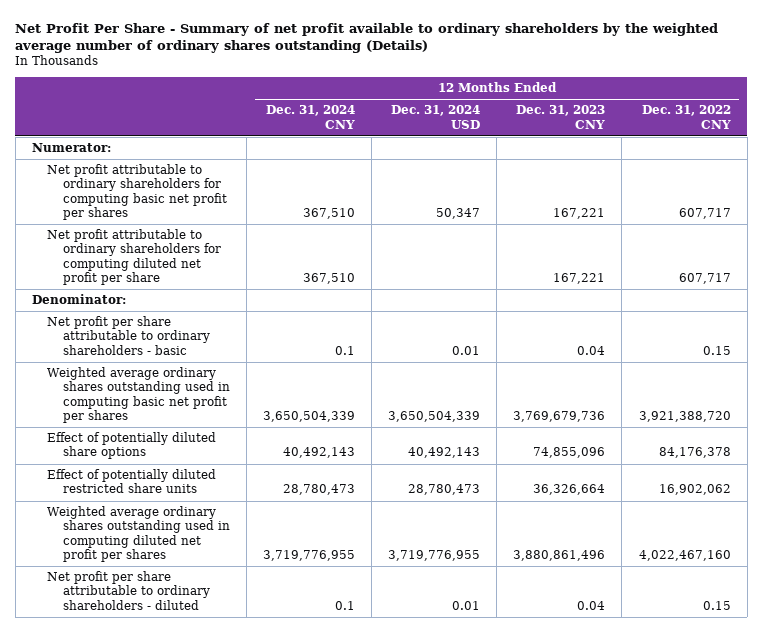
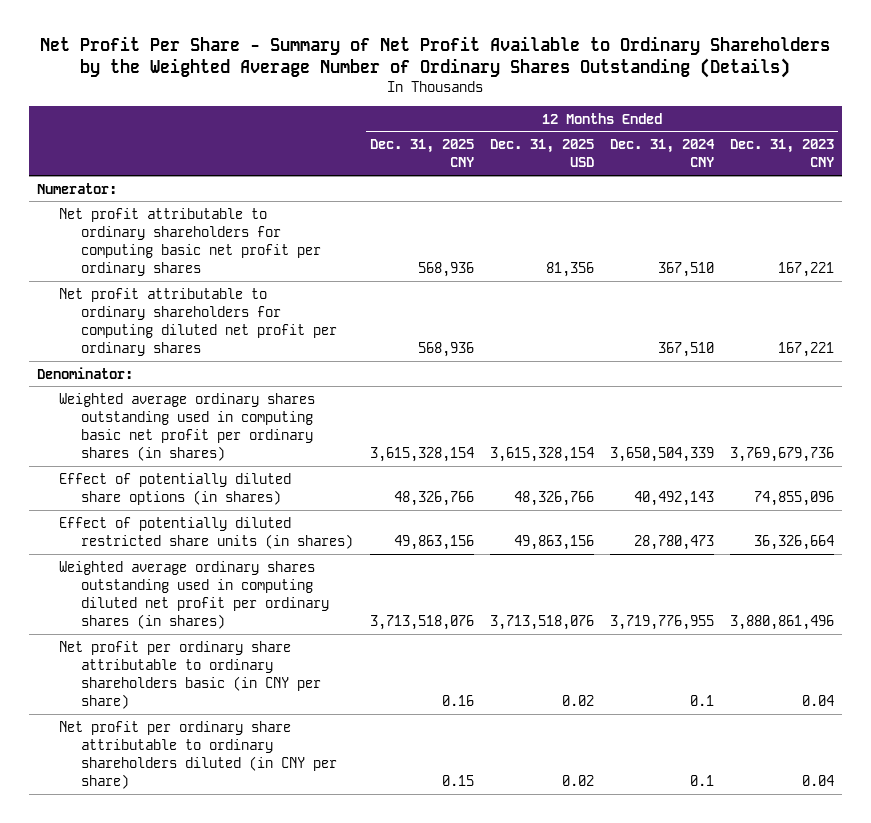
- Net Profit Per Share - Summary of net profit available to ordinary shareholders by the weighted average number of ordinary shares outstanding (Details)
+ Net Profit Per Share - Summary of Net Profit Available to Ordinary Shareholders by the Weighted Average Number of Ordinary Shares Outstanding (Details)
- | 12 Months Ended Dec. 31, 2024 CNY | 12 Months Ended Dec. 31, 2024 USD | 12 Months Ended Dec. 31, 2023 CNY | 12 Months Ended Dec. 31, 2022 CNY
+ | 12 Months Ended Dec. 31, 2025 CNY | 12 Months Ended Dec. 31, 2025 USD | 12 Months Ended Dec. 31, 2024 CNY | 12 Months Ended Dec. 31, 2023 CNY
- Net profit attributable to ordinary shareholders for computing basic net profit per shares | 367,510 | 50,347 | 167,221 | 607,717
- Net profit attributable to ordinary shareholders for computing diluted net profit per share | 367,510 | | 167,221 | 607,717
+ Net profit attributable to ordinary shareholders for computing basic net profit per ordinary shares | 568,936 | 81,356 | 367,510 | 167,221
+ Net profit attributable to ordinary shareholders for computing diluted net profit per ordinary shares | 568,936 | | 367,510 | 167,221
- Net profit per share attributable to ordinary shareholders - basic | 0.1 | 0.01 | 0.04 | 0.15
- Weighted average ordinary shares outstanding used in computing basic net profit per shares | 3,650,504,339 | 3,650,504,339 | 3,769,679,736 | 3,921,388,720
- Effect of potentially diluted share options | 40,492,143 | 40,492,143 | 74,855,096 | 84,176,378
- Effect of potentially diluted restricted share units | 28,780,473 | 28,780,473 | 36,326,664 | 16,902,062
- Weighted average ordinary shares outstanding used in computing diluted net profit per shares | 3,719,776,955 | 3,719,776,955 | 3,880,861,496 | 4,022,467,160
- Net profit per share attributable to ordinary shareholders - diluted | 0.1 | 0.01 | 0.04 | 0.15
+ Weighted average ordinary shares outstanding used in computing basic net profit per ordinary shares (in shares) | 3,615,328,154 | 3,615,328,154 | 3,650,504,339 | 3,769,679,736
+ Effect of potentially diluted share options (in shares) | 48,326,766 | 48,326,766 | 40,492,143 | 74,855,096
+ Effect of potentially diluted restricted share units (in shares) | 49,863,156 | 49,863,156 | 28,780,473 | 36,326,664
+ Weighted average ordinary shares outstanding used in computing diluted net profit per ordinary shares (in shares) | 3,713,518,076 | 3,713,518,076 | 3,719,776,955 | 3,880,861,496
+ Net profit per ordinary share attributable to ordinary shareholders basic (in CNY per share) | 0.16 | 0.02 | 0.1 | 0.04
+ Net profit per ordinary share attributable to ordinary shareholders diluted (in CNY per share) | 0.15 | 0.02 | 0.1 | 0.04

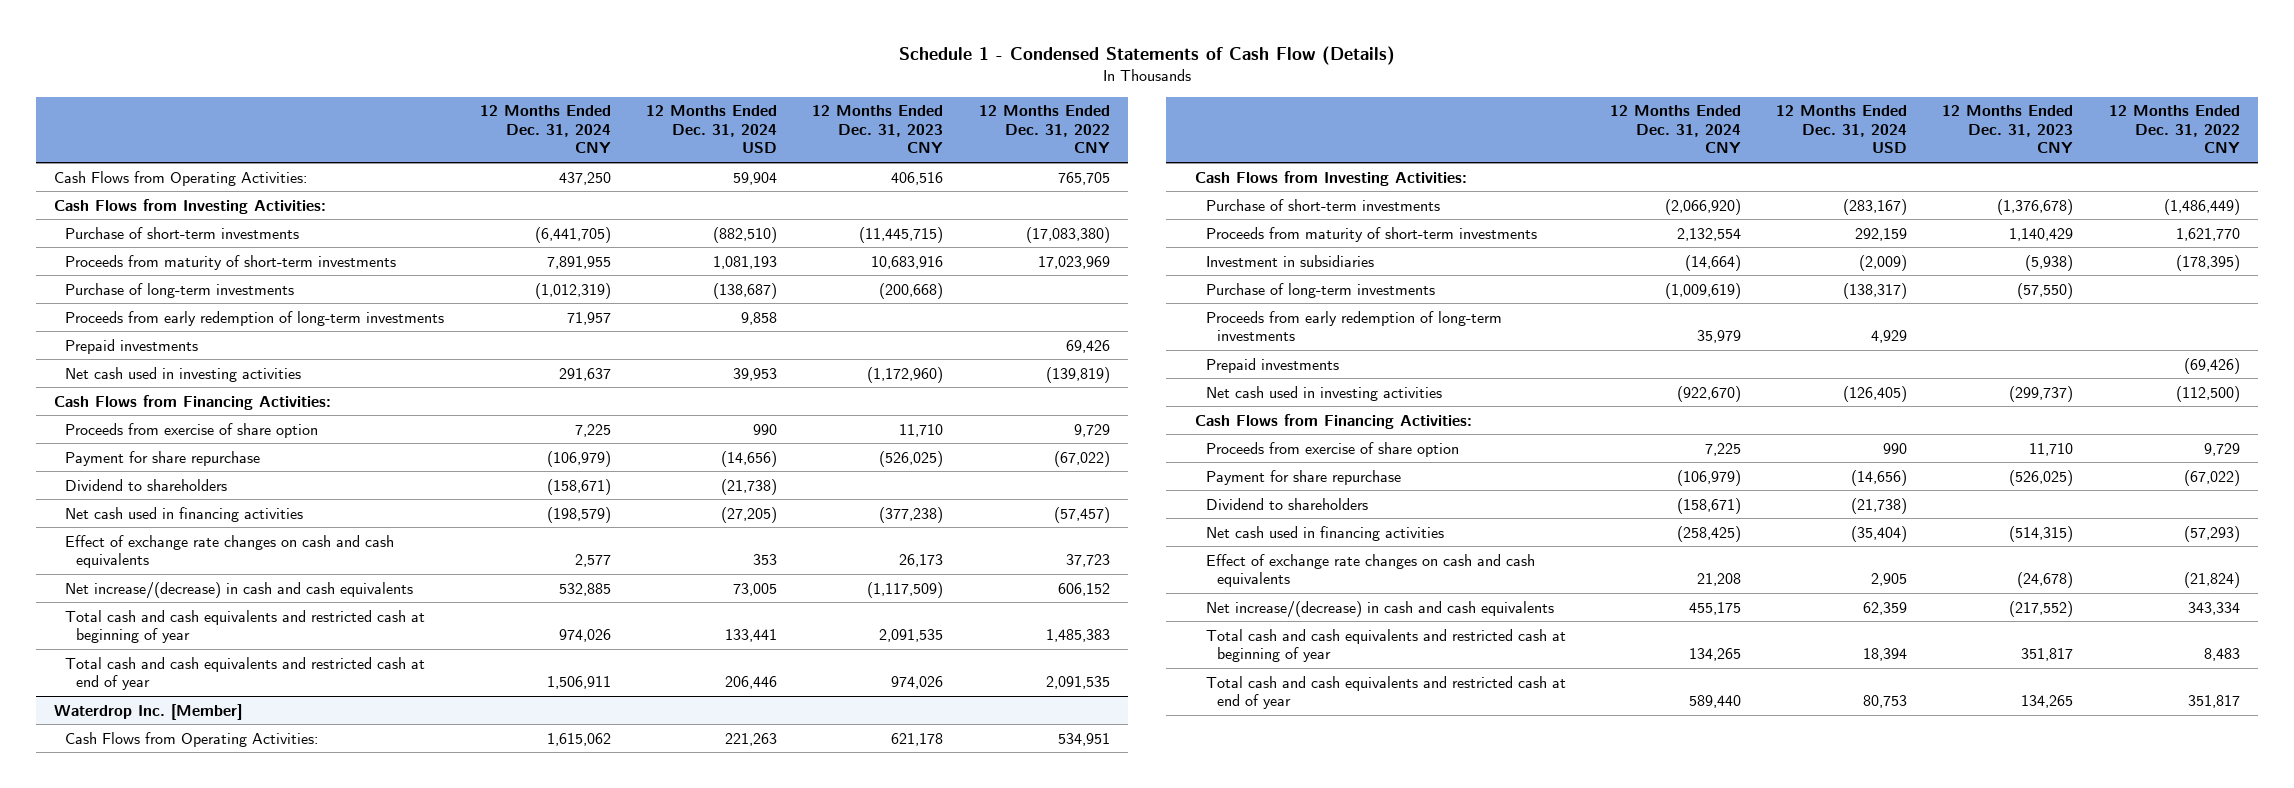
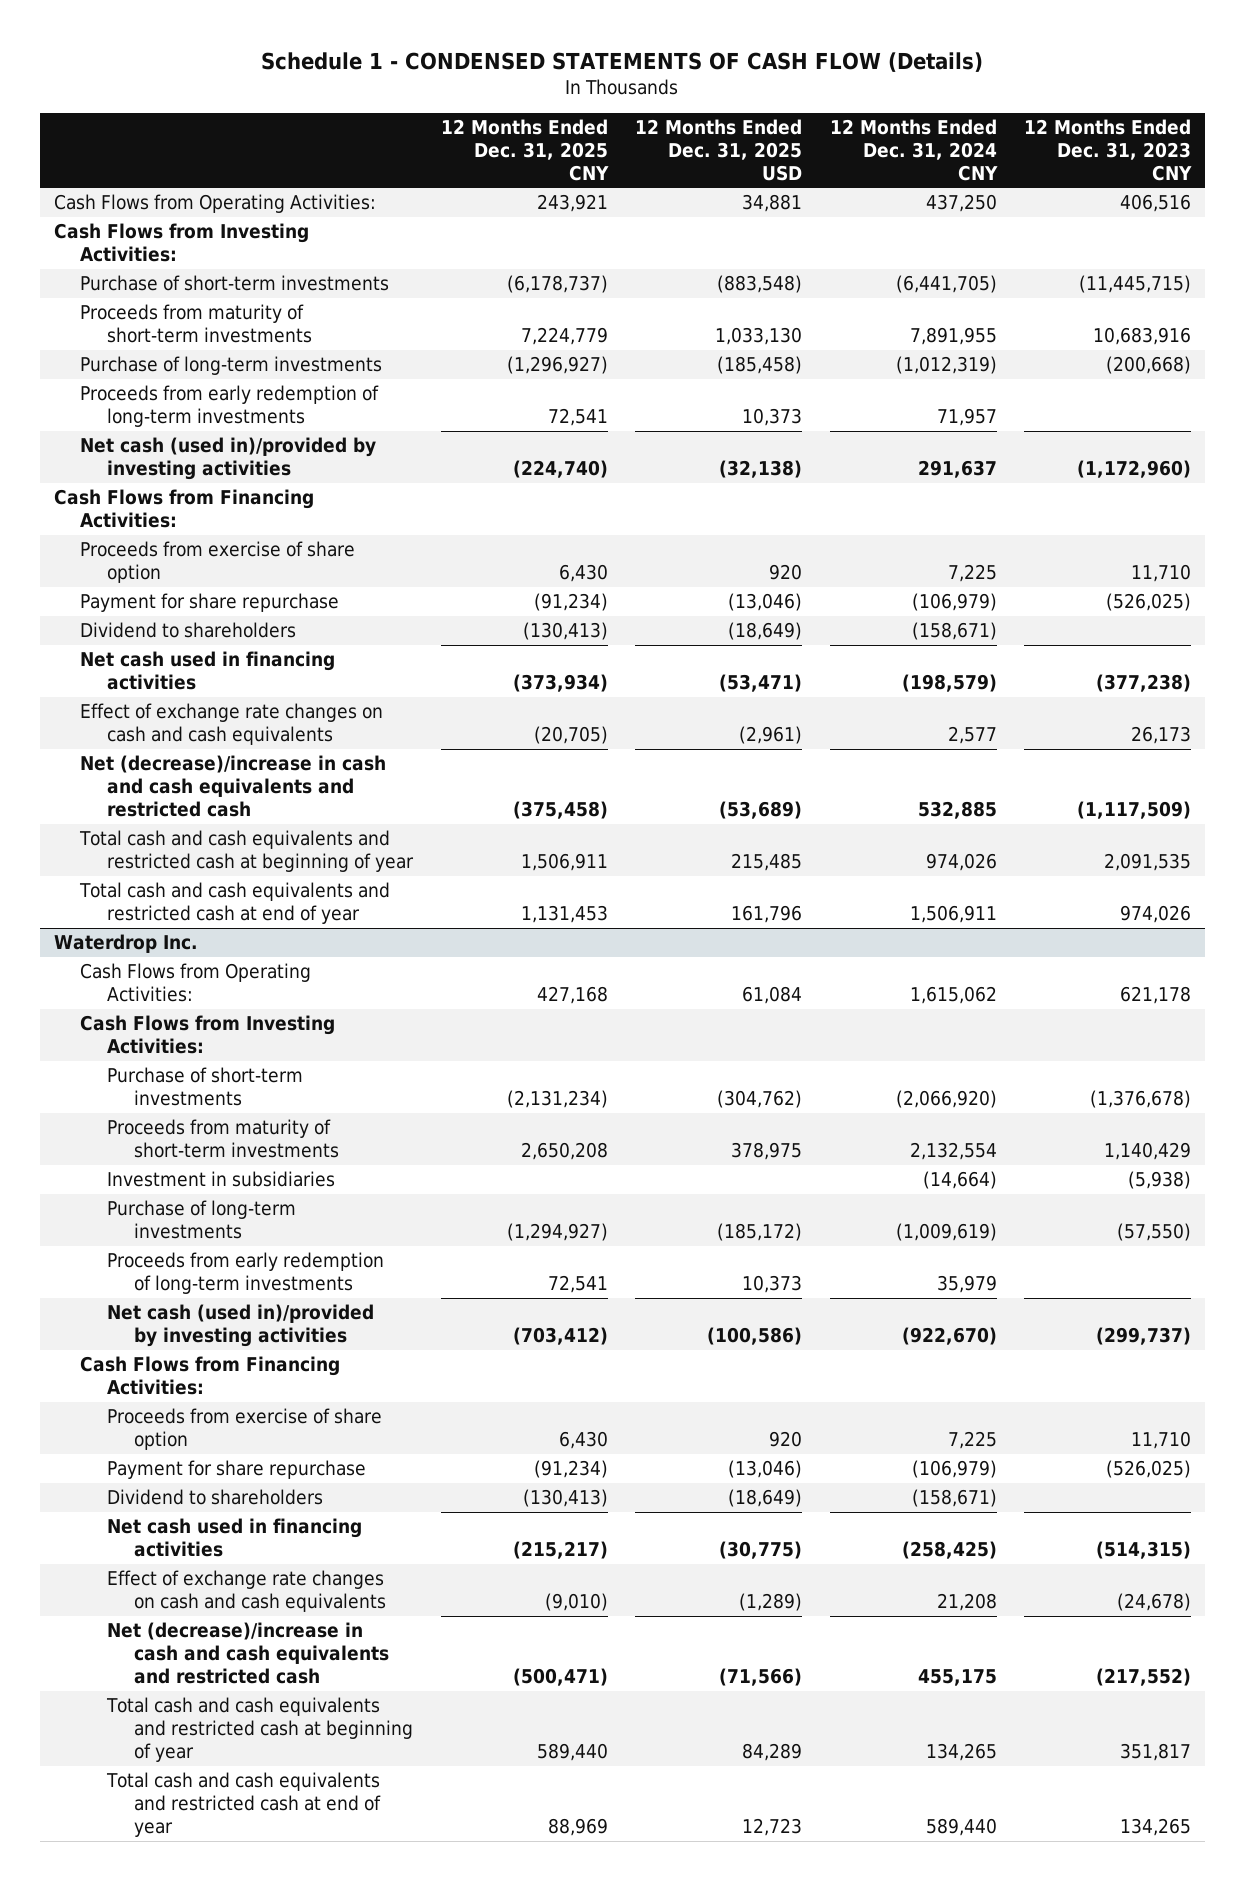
- Schedule 1 - Condensed Statements of Cash Flow (Details)
+ Schedule 1 - CONDENSED STATEMENTS OF CASH FLOW (Details)
- | 12 Months Ended Dec. 31, 2024 CNY | 12 Months Ended Dec. 31, 2024 USD | 12 Months Ended Dec. 31, 2023 CNY | 12 Months Ended Dec. 31, 2022 CNY
+ | 12 Months Ended Dec. 31, 2025 CNY | 12 Months Ended Dec. 31, 2025 USD | 12 Months Ended Dec. 31, 2024 CNY | 12 Months Ended Dec. 31, 2023 CNY
- Prepaid investments | | | | 69,426
- Net cash used in investing activities | 291,637 | 39,953 | (1,172,960) | (139,819)
+ Net cash (used in)/provided by investing activities | (224,740) | (32,138) | 291,637 | (1,172,960)
- Net increase/(decrease) in cash and cash equivalents | 532,885 | 73,005 | (1,117,509) | 606,152
+ Net (decrease)/increase in cash and cash equivalents and restricted cash | (375,458) | (53,689) | 532,885 | (1,117,509)
- Waterdrop Inc. [Member]
+ Waterdrop Inc.
- Prepaid investments | | | | (69,426)
- Net cash used in investing activities | (922,670) | (126,405) | (299,737) | (112,500)
+ Net cash (used in)/provided by investing activities | (703,412) | (100,586) | (922,670) | (299,737)
- Net increase/(decrease) in cash and cash equivalents | 455,175 | 62,359 | (217,552) | 343,334
+ Net (decrease)/increase in cash and cash equivalents and restricted cash | (500,471) | (71,566) | 455,175 | (217,552)

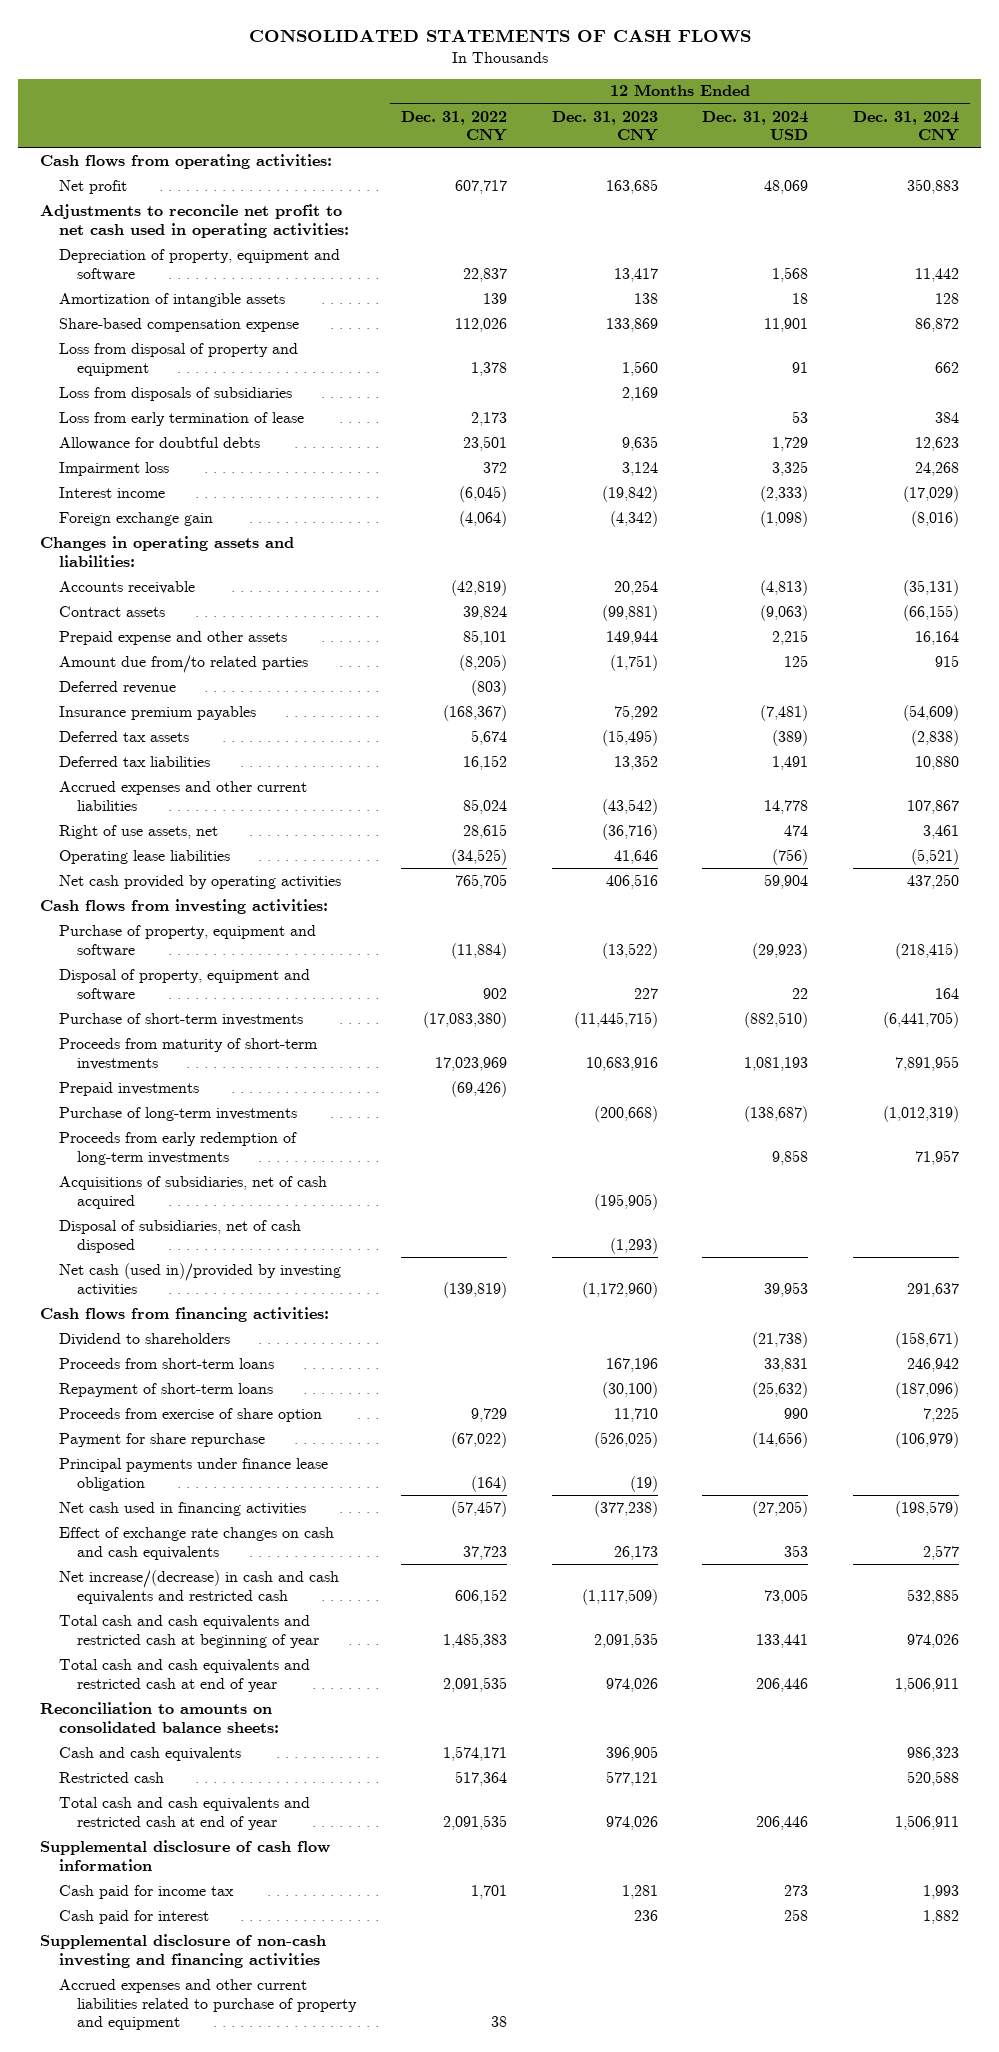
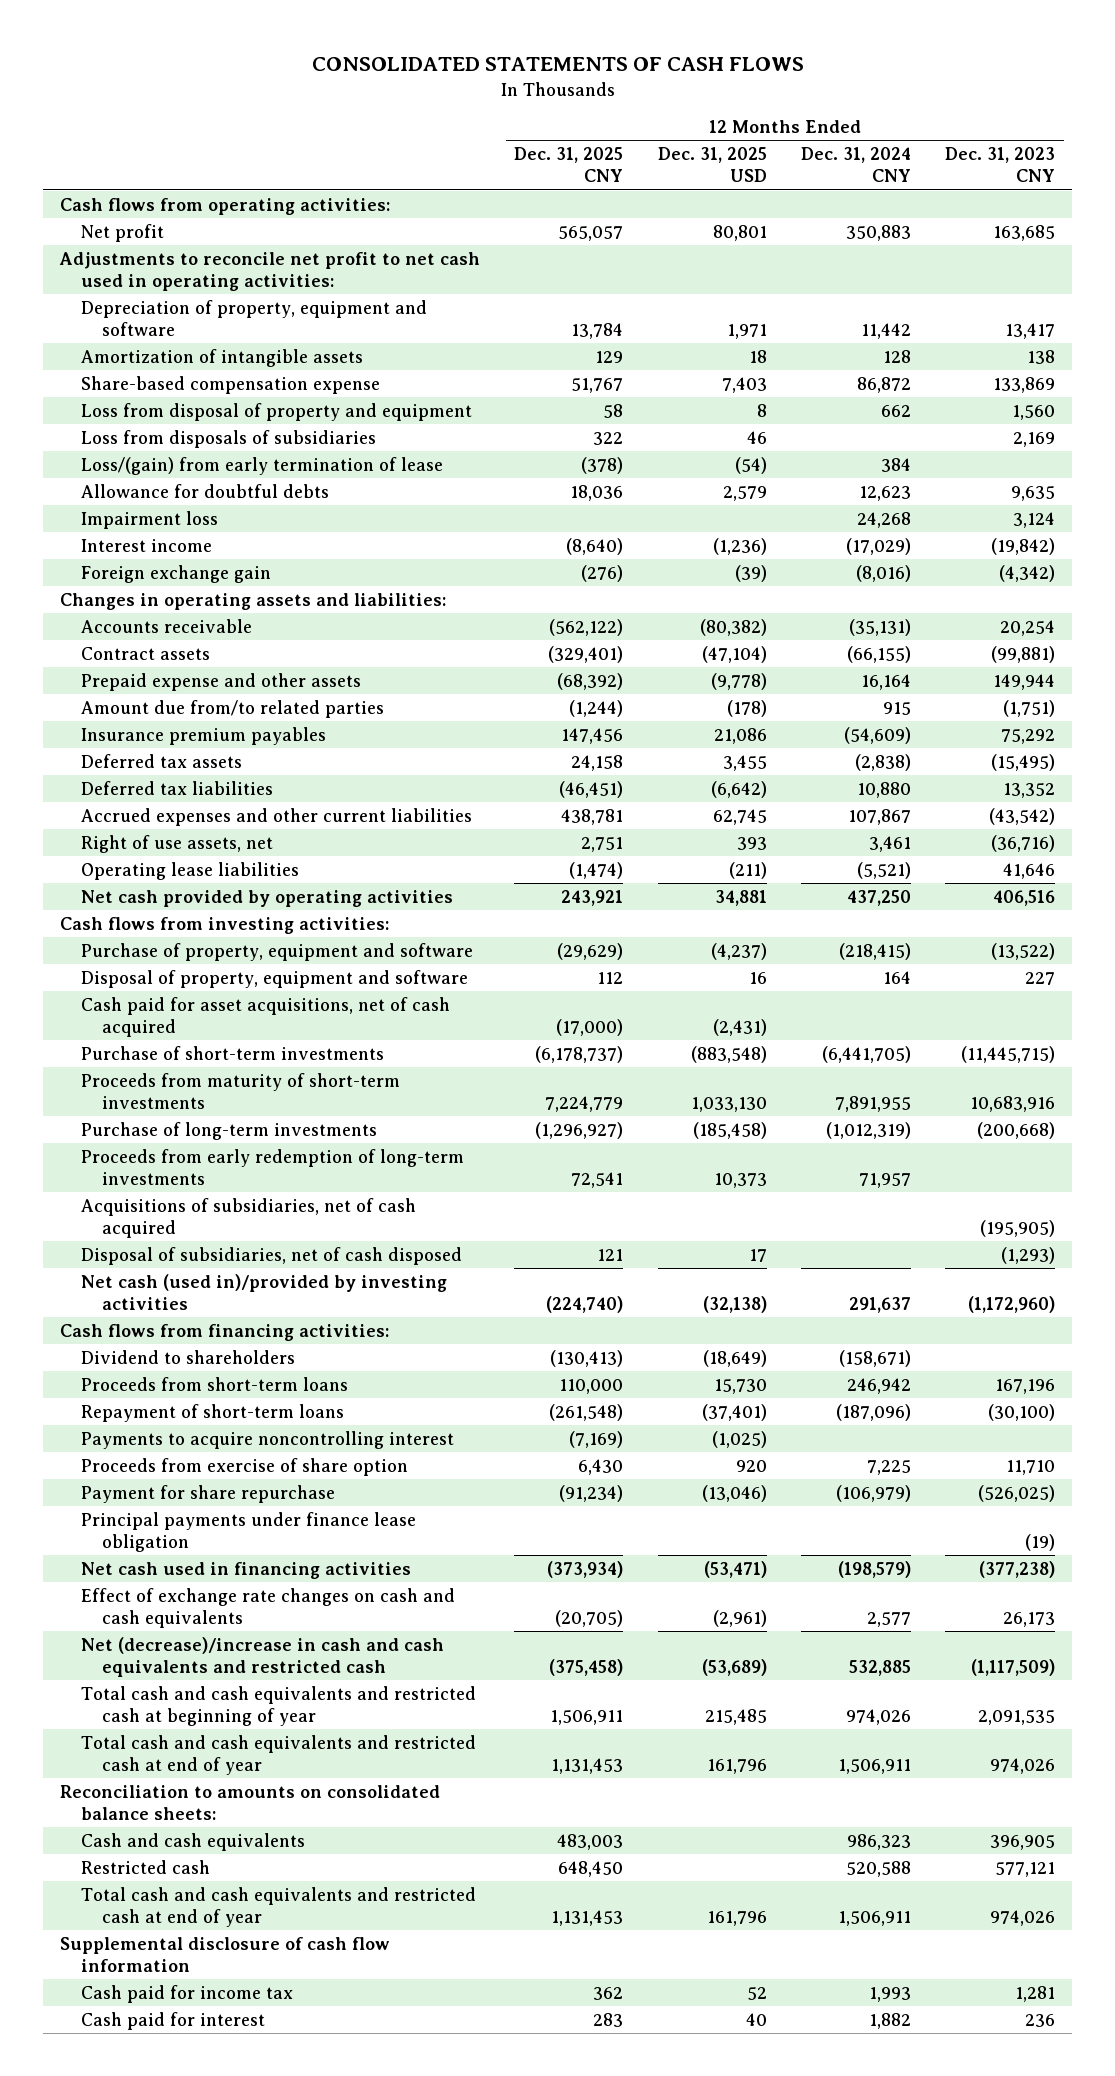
- | 12 Months Ended Dec. 31, 2022 CNY | 12 Months Ended Dec. 31, 2023 CNY | 12 Months Ended Dec. 31, 2024 USD | 12 Months Ended Dec. 31, 2024 CNY
+ | 12 Months Ended Dec. 31, 2025 CNY | 12 Months Ended Dec. 31, 2025 USD | 12 Months Ended Dec. 31, 2024 CNY | 12 Months Ended Dec. 31, 2023 CNY
- Loss from early termination of lease | 2,173 | | 53 | 384
+ Loss/(gain) from early termination of lease | (378) | (54) | 384 |
- Deferred revenue | (803) | | |
+ Cash paid for asset acquisitions, net of cash acquired | (17,000) | (2,431) | |
- Prepaid investments | (69,426) | | |
+ Payments to acquire noncontrolling interest | (7,169) | (1,025) | |
- Net increase/(decrease) in cash and cash equivalents and restricted cash | 606,152 | (1,117,509) | 73,005 | 532,885
+ Net (decrease)/increase in cash and cash equivalents and restricted cash | (375,458) | (53,689) | 532,885 | (1,117,509)
- Supplemental disclosure of non-cash investing and financing activities
- Accrued expenses and other current liabilities related to purchase of property and equipment | 38 | | |

